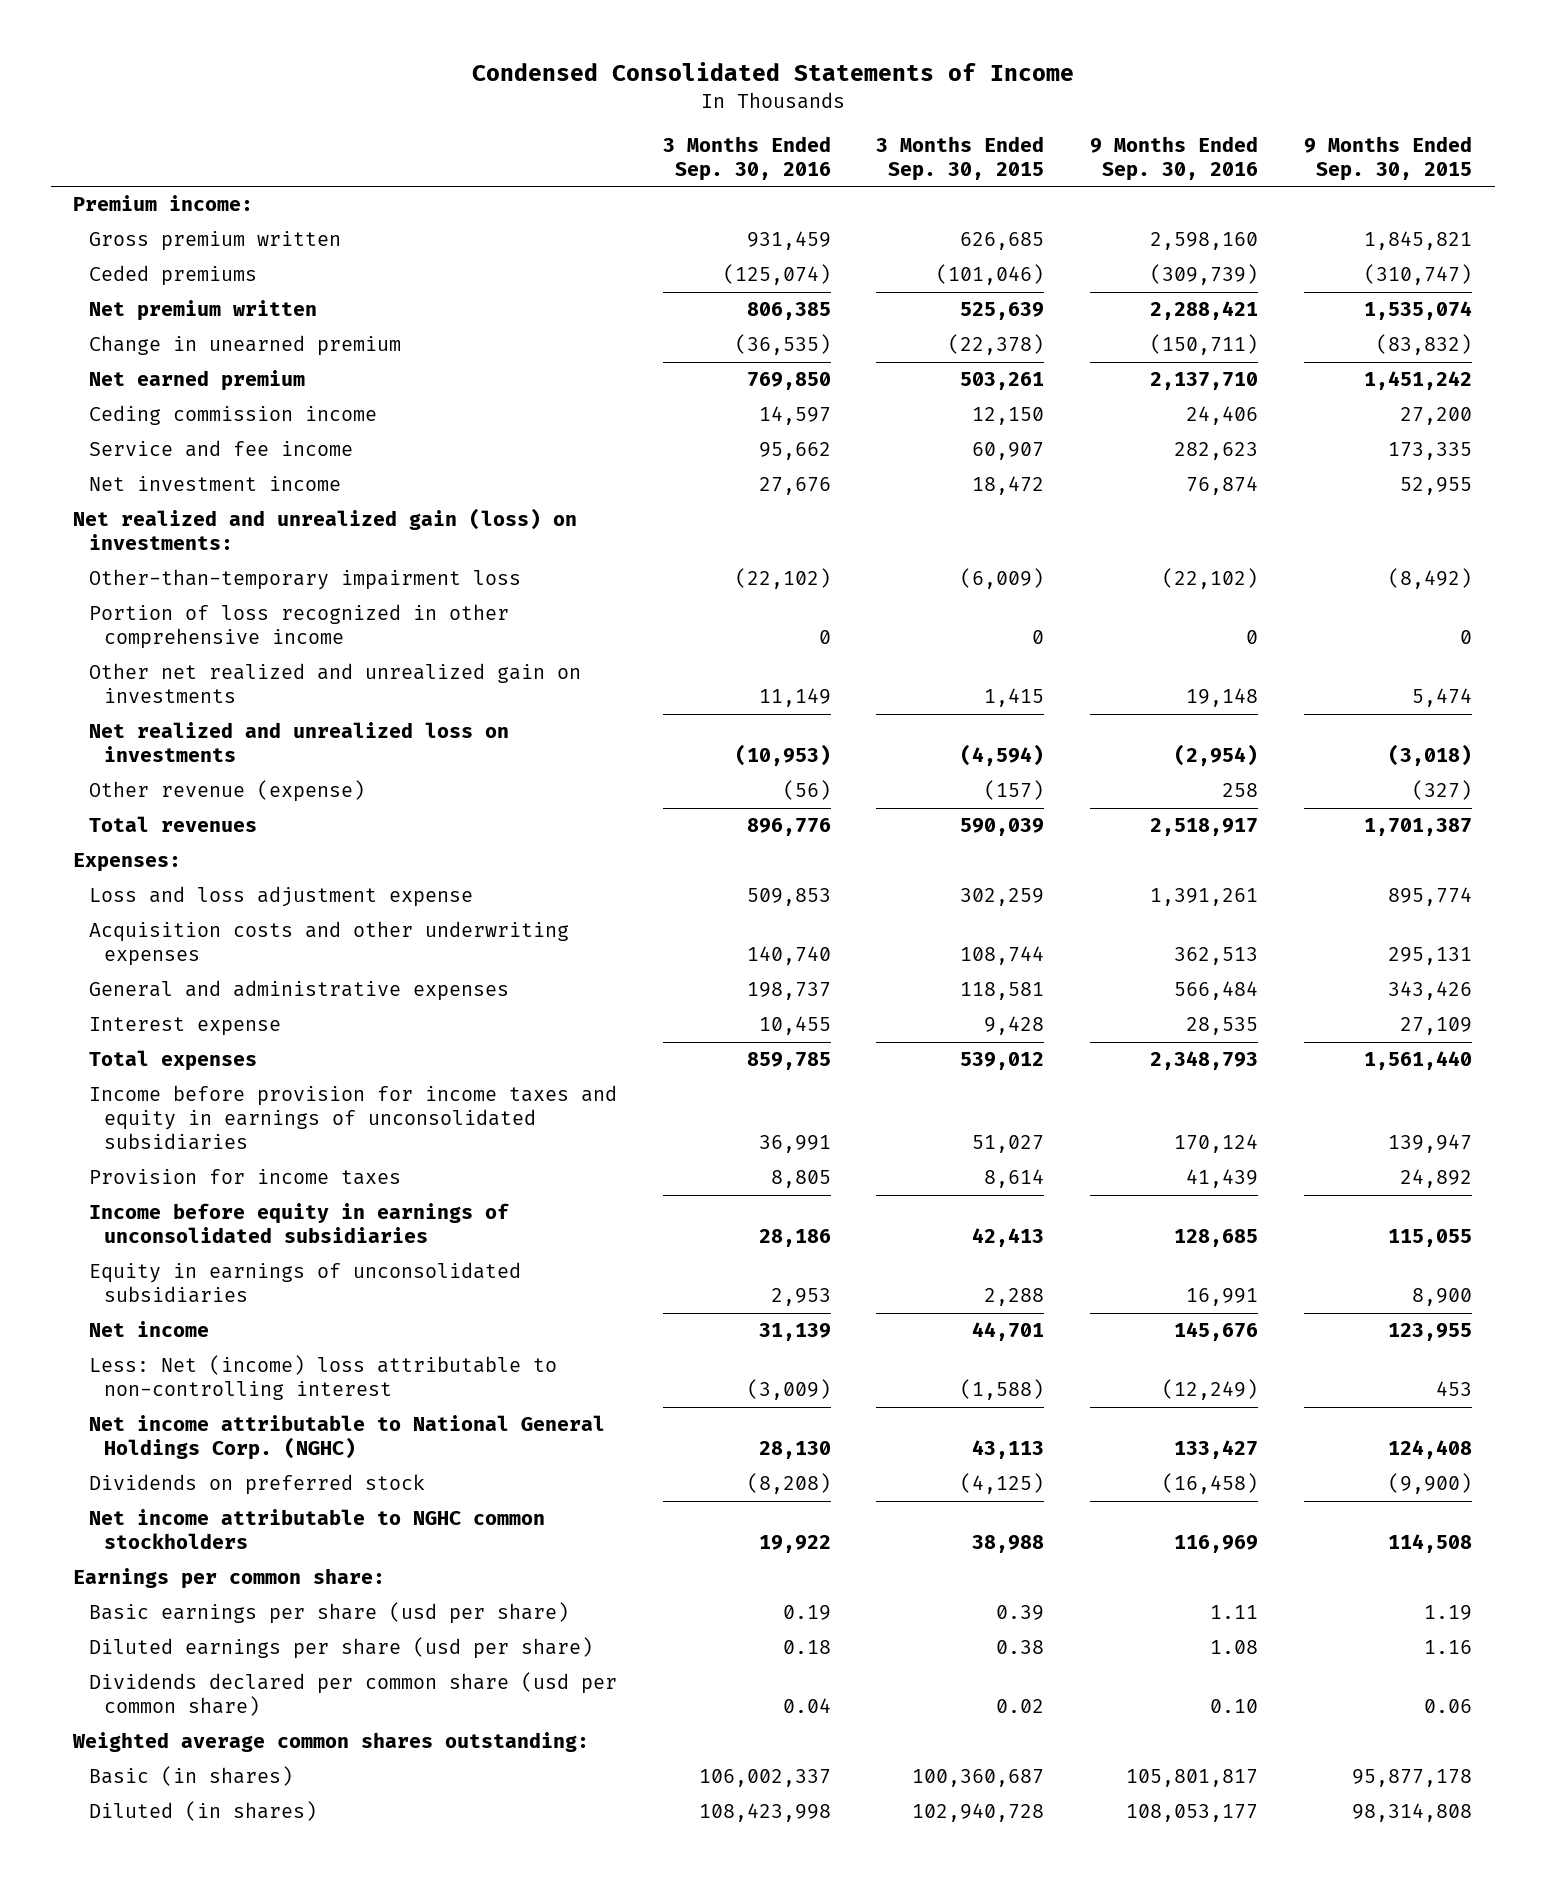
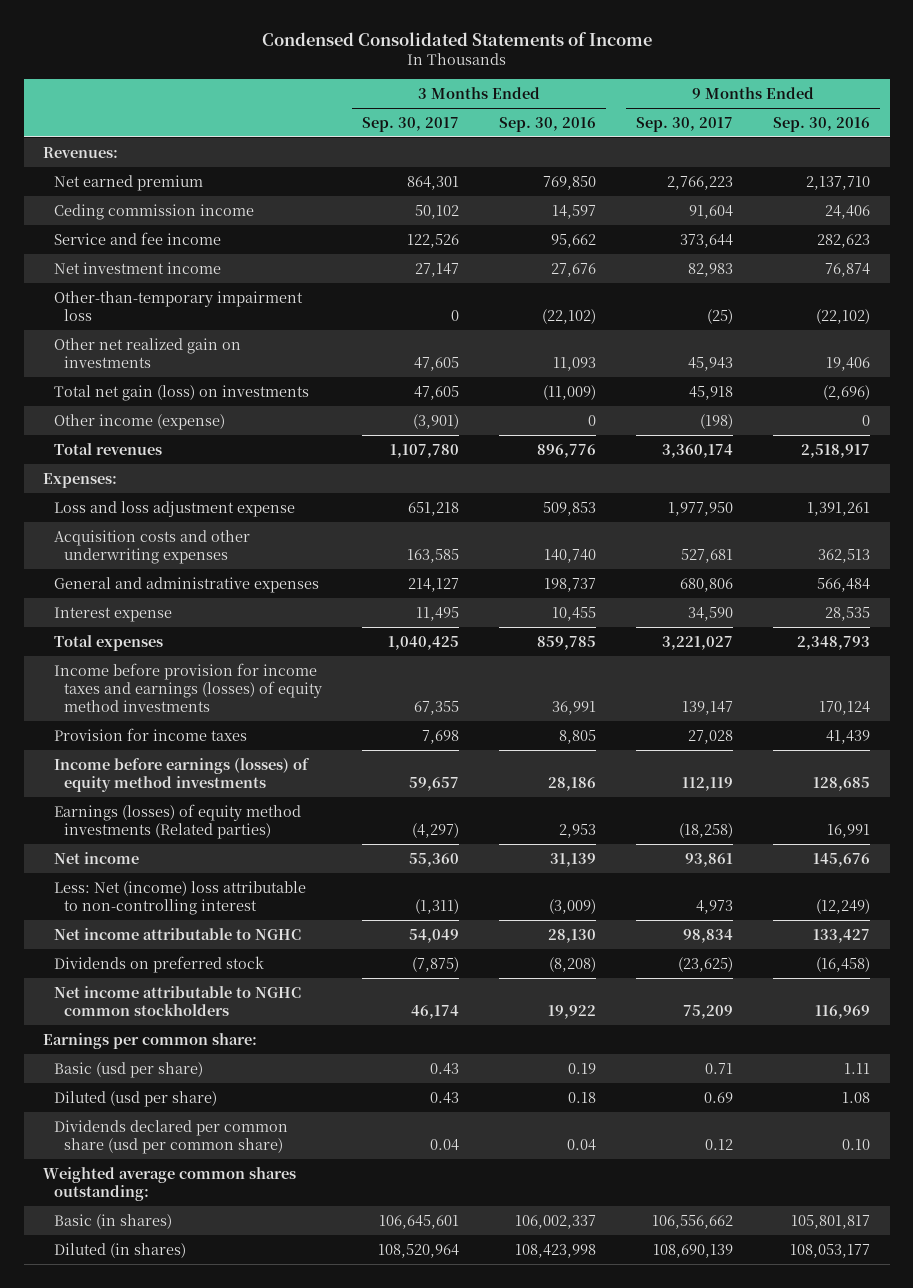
- | 3 Months Ended Sep. 30, 2016 | 3 Months Ended Sep. 30, 2015 | 9 Months Ended Sep. 30, 2016 | 9 Months Ended Sep. 30, 2015
+ | 3 Months Ended Sep. 30, 2017 | 3 Months Ended Sep. 30, 2016 | 9 Months Ended Sep. 30, 2017 | 9 Months Ended Sep. 30, 2016
- Premium income:
- Gross premium written | 931,459 | 626,685 | 2,598,160 | 1,845,821
- Ceded premiums | (125,074) | (101,046) | (309,739) | (310,747)
- Net premium written | 806,385 | 525,639 | 2,288,421 | 1,535,074
- Change in unearned premium | (36,535) | (22,378) | (150,711) | (83,832)
+ Revenues:
- Net realized and unrealized gain (loss) on investments:
- Portion of loss recognized in other comprehensive income | 0 | 0 | 0 | 0
- Other net realized and unrealized gain on investments | 11,149 | 1,415 | 19,148 | 5,474
- Net realized and unrealized loss on investments | (10,953) | (4,594) | (2,954) | (3,018)
- Other revenue (expense) | (56) | (157) | 258 | (327)
+ Other net realized gain on investments | 47,605 | 11,093 | 45,943 | 19,406
+ Total net gain (loss) on investments | 47,605 | (11,009) | 45,918 | (2,696)
+ Other income (expense) | (3,901) | 0 | (198) | 0
- Income before provision for income taxes and equity in earnings of unconsolidated subsidiaries | 36,991 | 51,027 | 170,124 | 139,947
+ Income before provision for income taxes and earnings (losses) of equity method investments | 67,355 | 36,991 | 139,147 | 170,124
- Income before equity in earnings of unconsolidated subsidiaries | 28,186 | 42,413 | 128,685 | 115,055
- Equity in earnings of unconsolidated subsidiaries | 2,953 | 2,288 | 16,991 | 8,900
+ Income before earnings (losses) of equity method investments | 59,657 | 28,186 | 112,119 | 128,685
+ Earnings (losses) of equity method investments (Related parties) | (4,297) | 2,953 | (18,258) | 16,991
- Net income attributable to National General Holdings Corp. (NGHC) | 28,130 | 43,113 | 133,427 | 124,408
+ Net income attributable to NGHC | 54,049 | 28,130 | 98,834 | 133,427
- Basic earnings per share (usd per share) | 0.19 | 0.39 | 1.11 | 1.19
- Diluted earnings per share (usd per share) | 0.18 | 0.38 | 1.08 | 1.16
+ Basic (usd per share) | 0.43 | 0.19 | 0.71 | 1.11
+ Diluted (usd per share) | 0.43 | 0.18 | 0.69 | 1.08

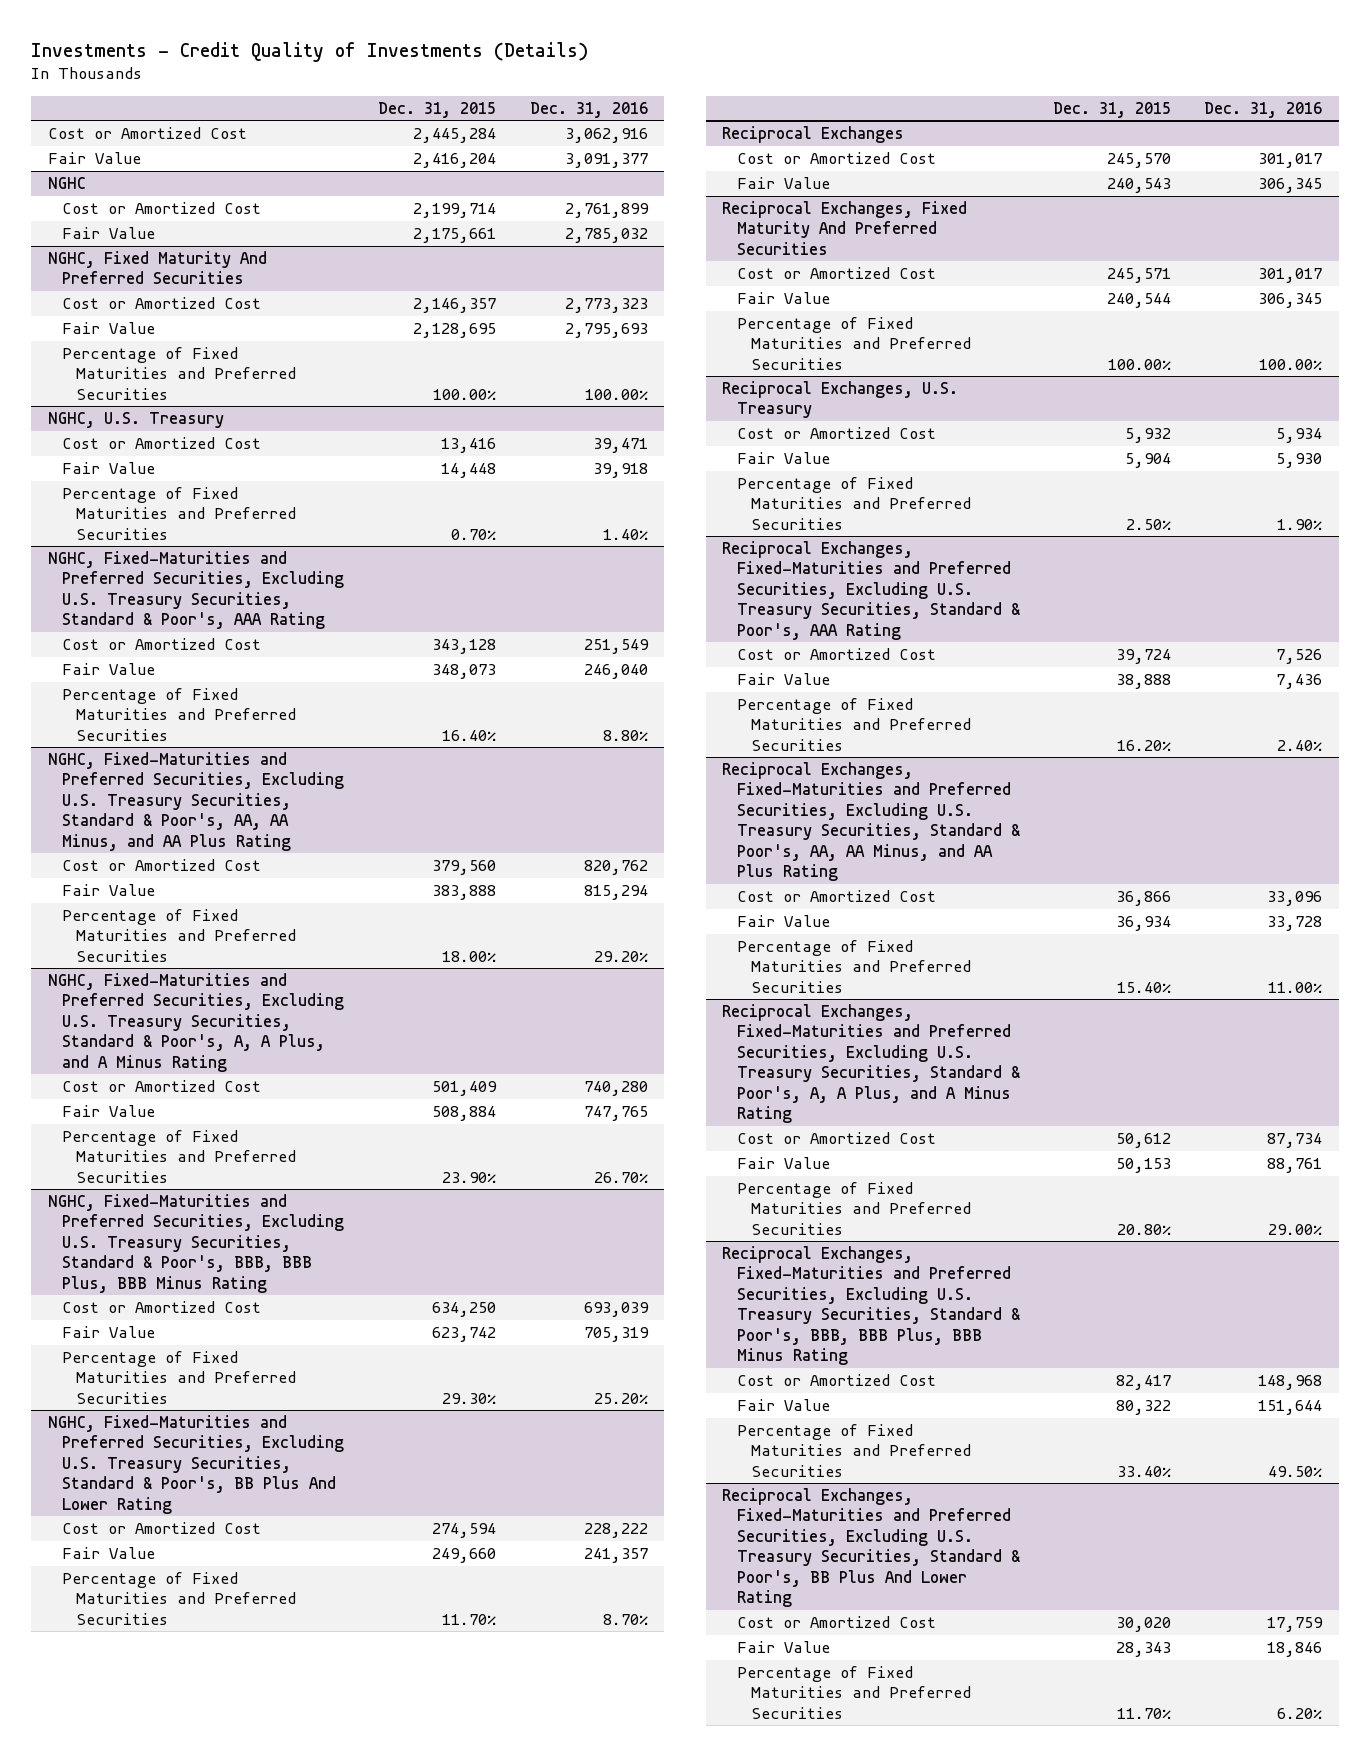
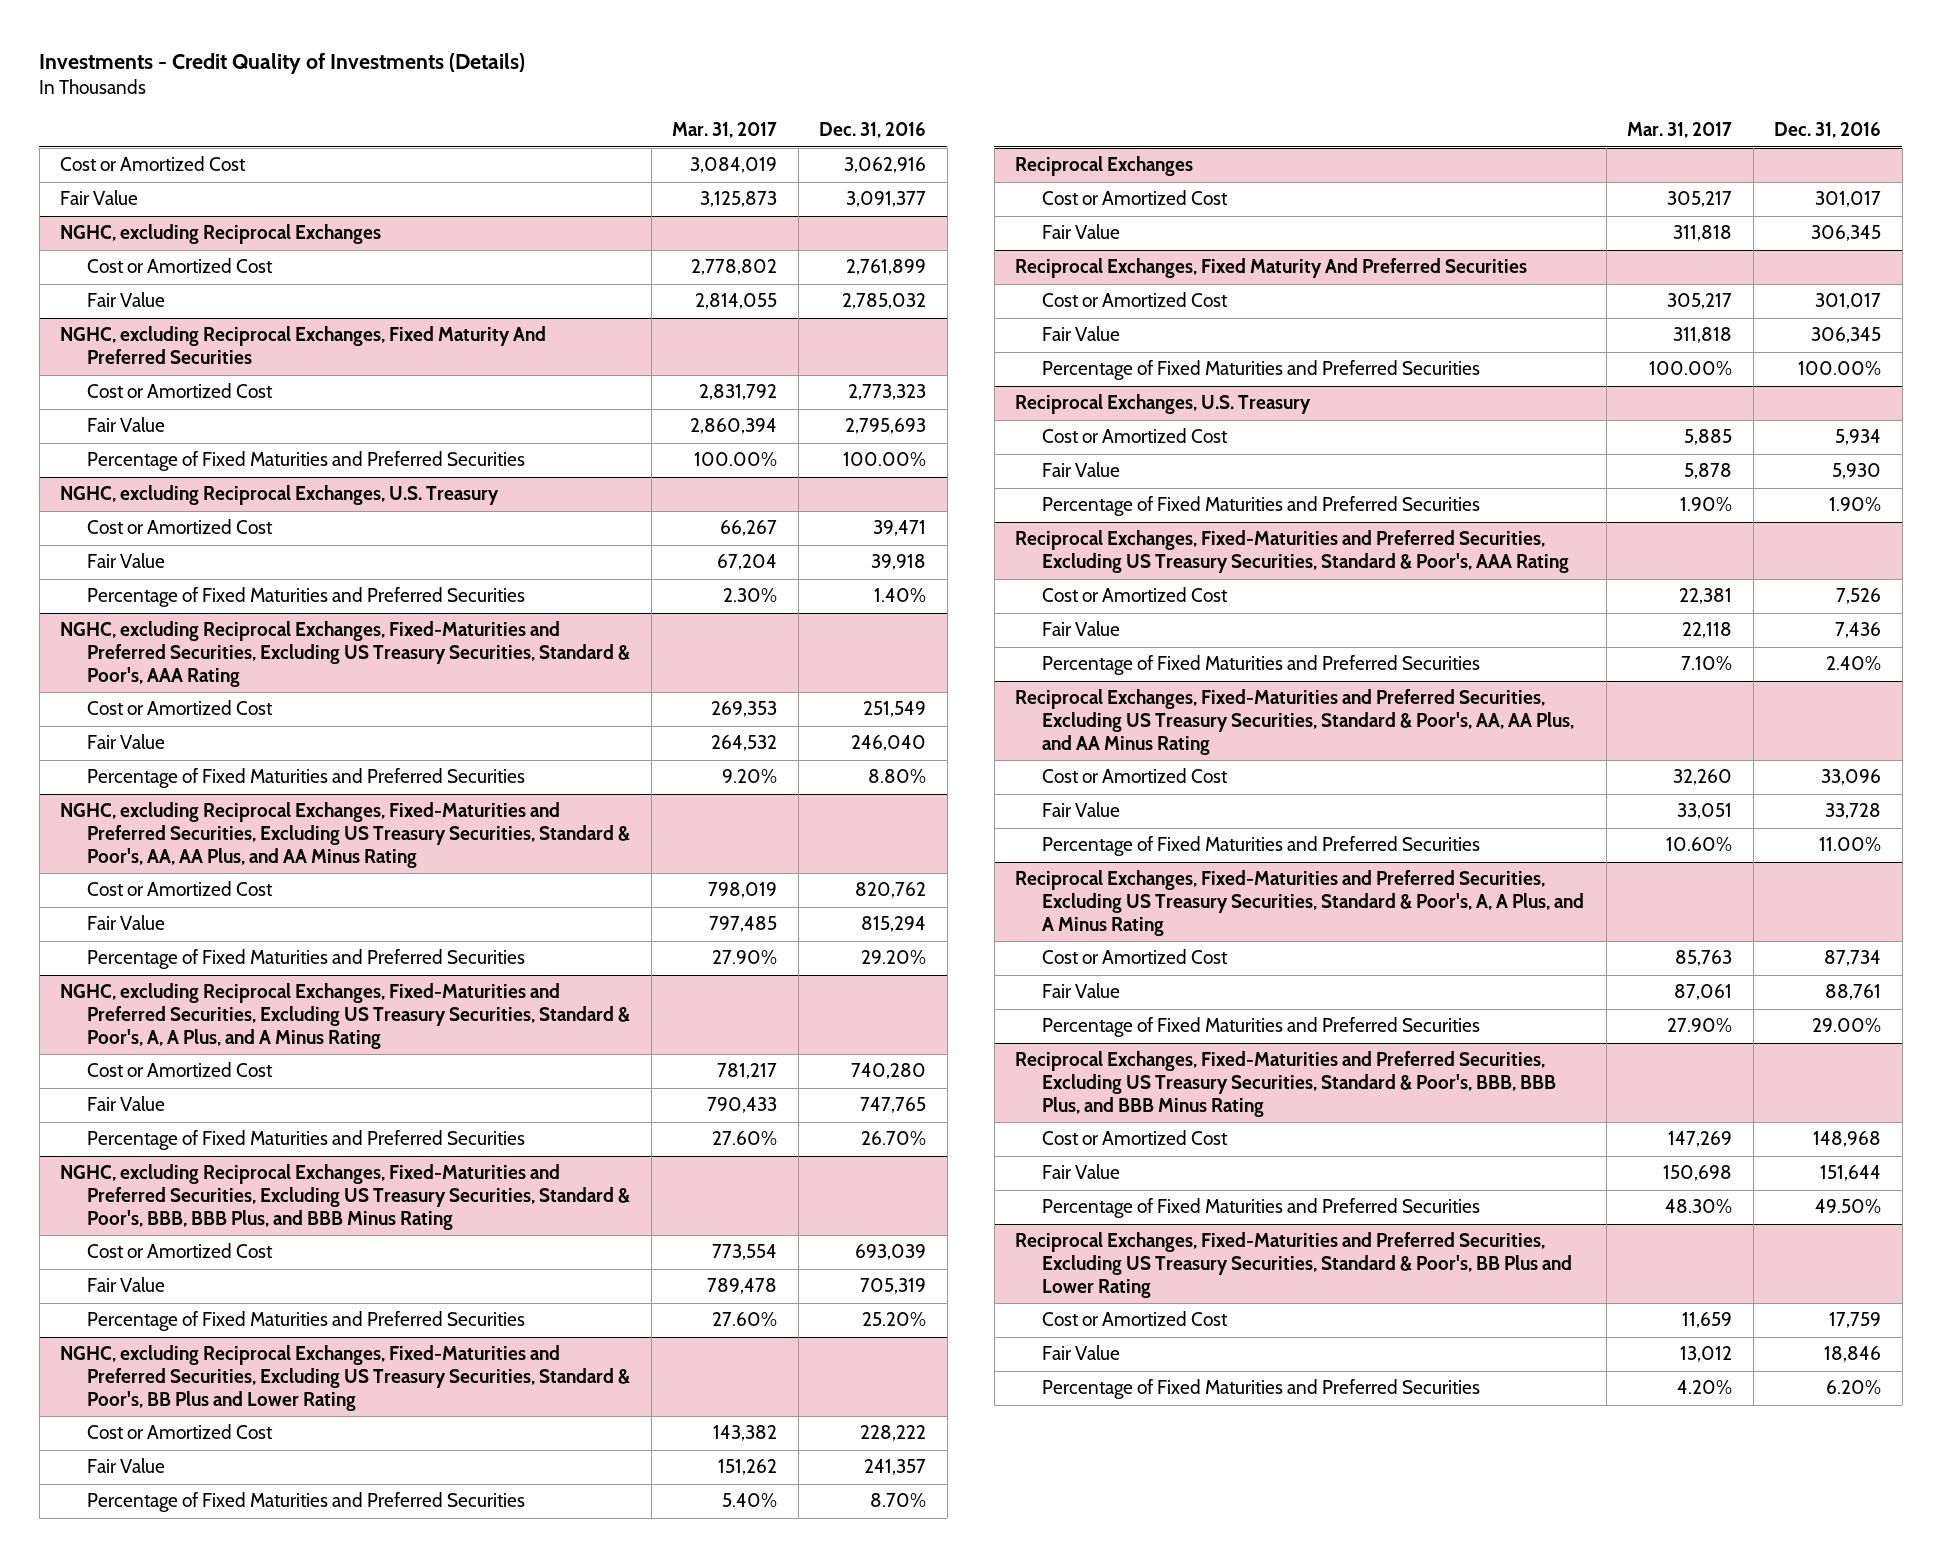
- | Dec. 31, 2015 | Dec. 31, 2016
+ | Mar. 31, 2017 | Dec. 31, 2016
- NGHC
+ NGHC, excluding Reciprocal Exchanges
- NGHC, Fixed Maturity And Preferred Securities
+ NGHC, excluding Reciprocal Exchanges, Fixed Maturity And Preferred Securities
- NGHC, U.S. Treasury
+ NGHC, excluding Reciprocal Exchanges, U.S. Treasury
- NGHC, Fixed-Maturities and Preferred Securities, Excluding U.S. Treasury Securities, Standard & Poor's, AAA Rating
+ NGHC, excluding Reciprocal Exchanges, Fixed-Maturities and Preferred Securities, Excluding US Treasury Securities, Standard & Poor's, AAA Rating
- NGHC, Fixed-Maturities and Preferred Securities, Excluding U.S. Treasury Securities, Standard & Poor's, AA, AA Minus, and AA Plus Rating
+ NGHC, excluding Reciprocal Exchanges, Fixed-Maturities and Preferred Securities, Excluding US Treasury Securities, Standard & Poor's, AA, AA Plus, and AA Minus Rating
- NGHC, Fixed-Maturities and Preferred Securities, Excluding U.S. Treasury Securities, Standard & Poor's, A, A Plus, and A Minus Rating
+ NGHC, excluding Reciprocal Exchanges, Fixed-Maturities and Preferred Securities, Excluding US Treasury Securities, Standard & Poor's, A, A Plus, and A Minus Rating
- NGHC, Fixed-Maturities and Preferred Securities, Excluding U.S. Treasury Securities, Standard & Poor's, BBB, BBB Plus, BBB Minus Rating
+ NGHC, excluding Reciprocal Exchanges, Fixed-Maturities and Preferred Securities, Excluding US Treasury Securities, Standard & Poor's, BBB, BBB Plus, and BBB Minus Rating
- NGHC, Fixed-Maturities and Preferred Securities, Excluding U.S. Treasury Securities, Standard & Poor's, BB Plus And Lower Rating
+ NGHC, excluding Reciprocal Exchanges, Fixed-Maturities and Preferred Securities, Excluding US Treasury Securities, Standard & Poor's, BB Plus and Lower Rating
- Reciprocal Exchanges, Fixed-Maturities and Preferred Securities, Excluding U.S. Treasury Securities, Standard & Poor's, AAA Rating
+ Reciprocal Exchanges, Fixed-Maturities and Preferred Securities, Excluding US Treasury Securities, Standard & Poor's, AAA Rating
- Reciprocal Exchanges, Fixed-Maturities and Preferred Securities, Excluding U.S. Treasury Securities, Standard & Poor's, AA, AA Minus, and AA Plus Rating
+ Reciprocal Exchanges, Fixed-Maturities and Preferred Securities, Excluding US Treasury Securities, Standard & Poor's, AA, AA Plus, and AA Minus Rating
- Reciprocal Exchanges, Fixed-Maturities and Preferred Securities, Excluding U.S. Treasury Securities, Standard & Poor's, A, A Plus, and A Minus Rating
+ Reciprocal Exchanges, Fixed-Maturities and Preferred Securities, Excluding US Treasury Securities, Standard & Poor's, A, A Plus, and A Minus Rating
- Reciprocal Exchanges, Fixed-Maturities and Preferred Securities, Excluding U.S. Treasury Securities, Standard & Poor's, BBB, BBB Plus, BBB Minus Rating
+ Reciprocal Exchanges, Fixed-Maturities and Preferred Securities, Excluding US Treasury Securities, Standard & Poor's, BBB, BBB Plus, and BBB Minus Rating
- Reciprocal Exchanges, Fixed-Maturities and Preferred Securities, Excluding U.S. Treasury Securities, Standard & Poor's, BB Plus And Lower Rating
+ Reciprocal Exchanges, Fixed-Maturities and Preferred Securities, Excluding US Treasury Securities, Standard & Poor's, BB Plus and Lower Rating

